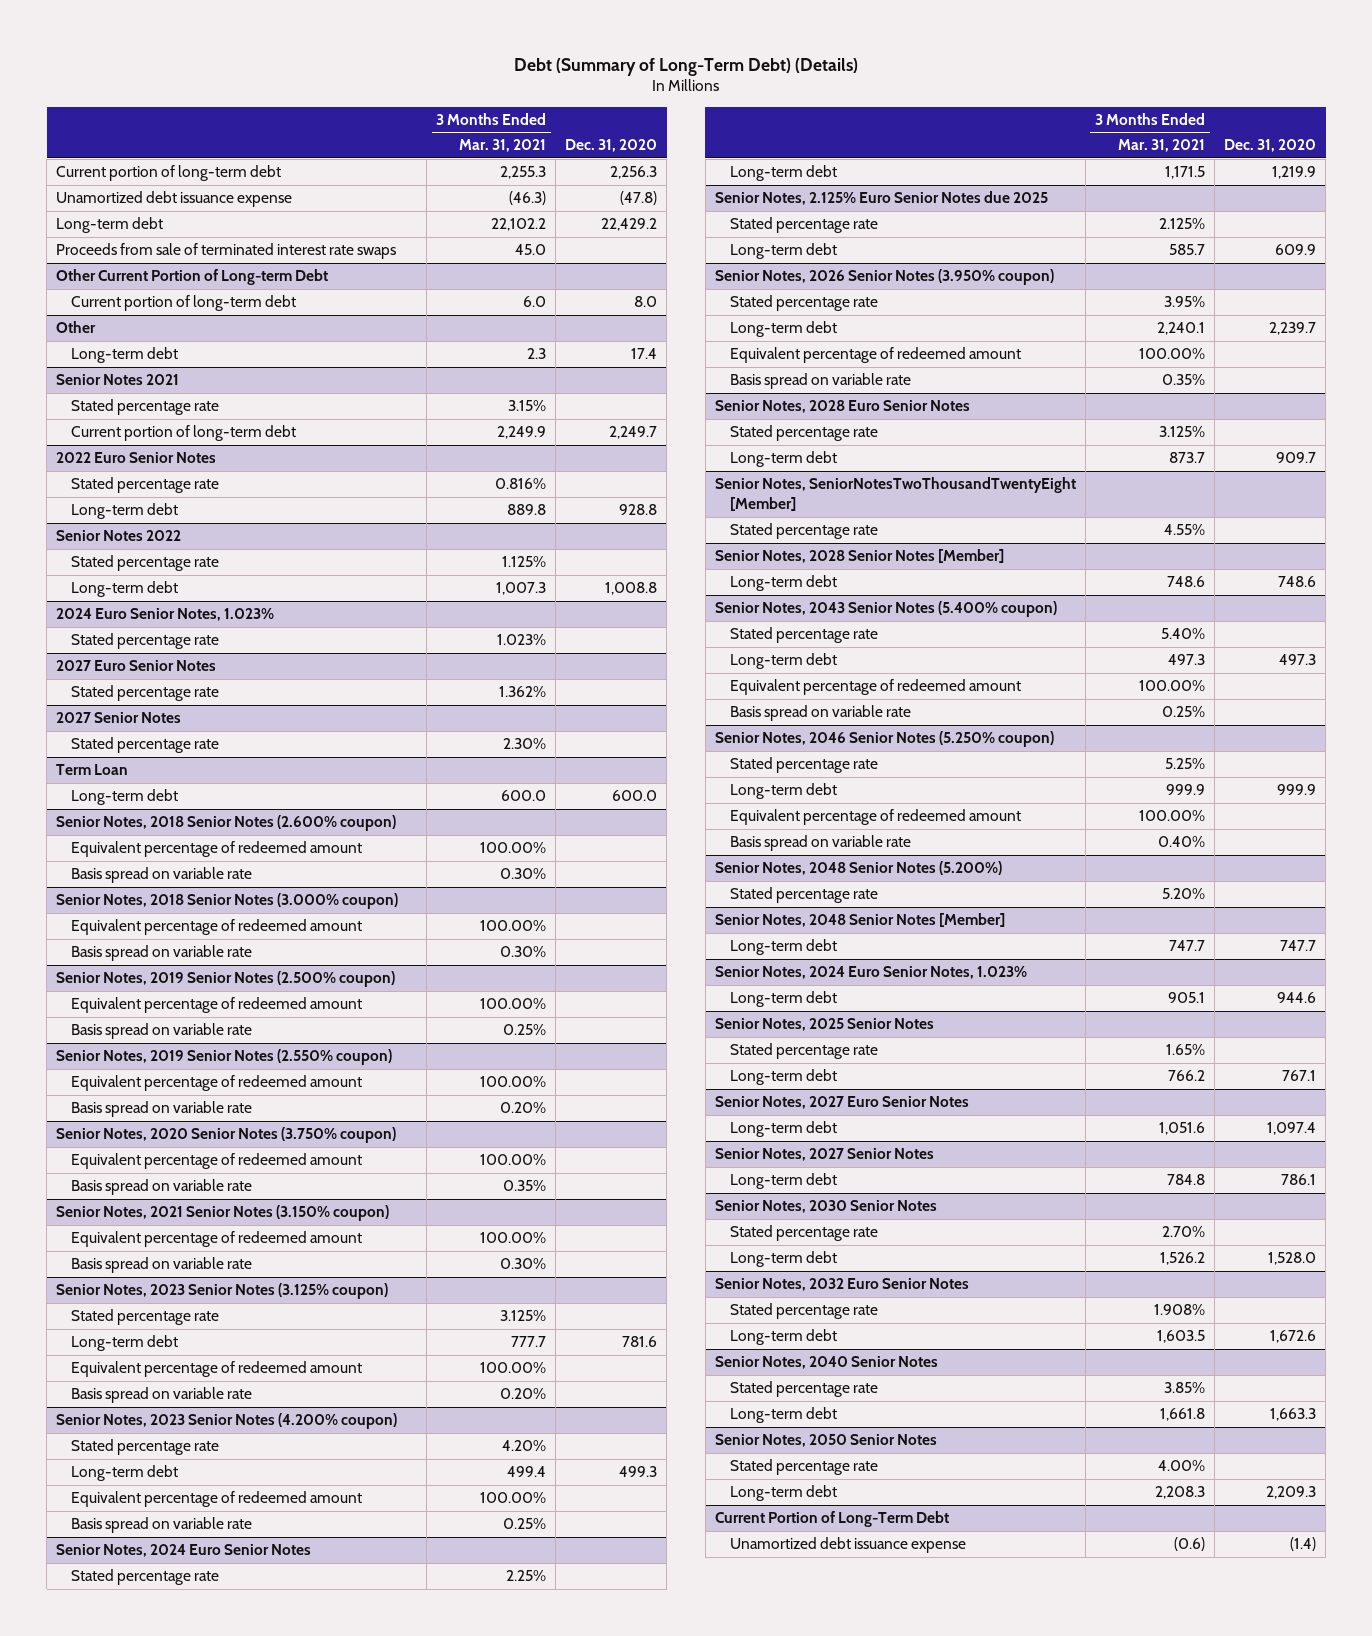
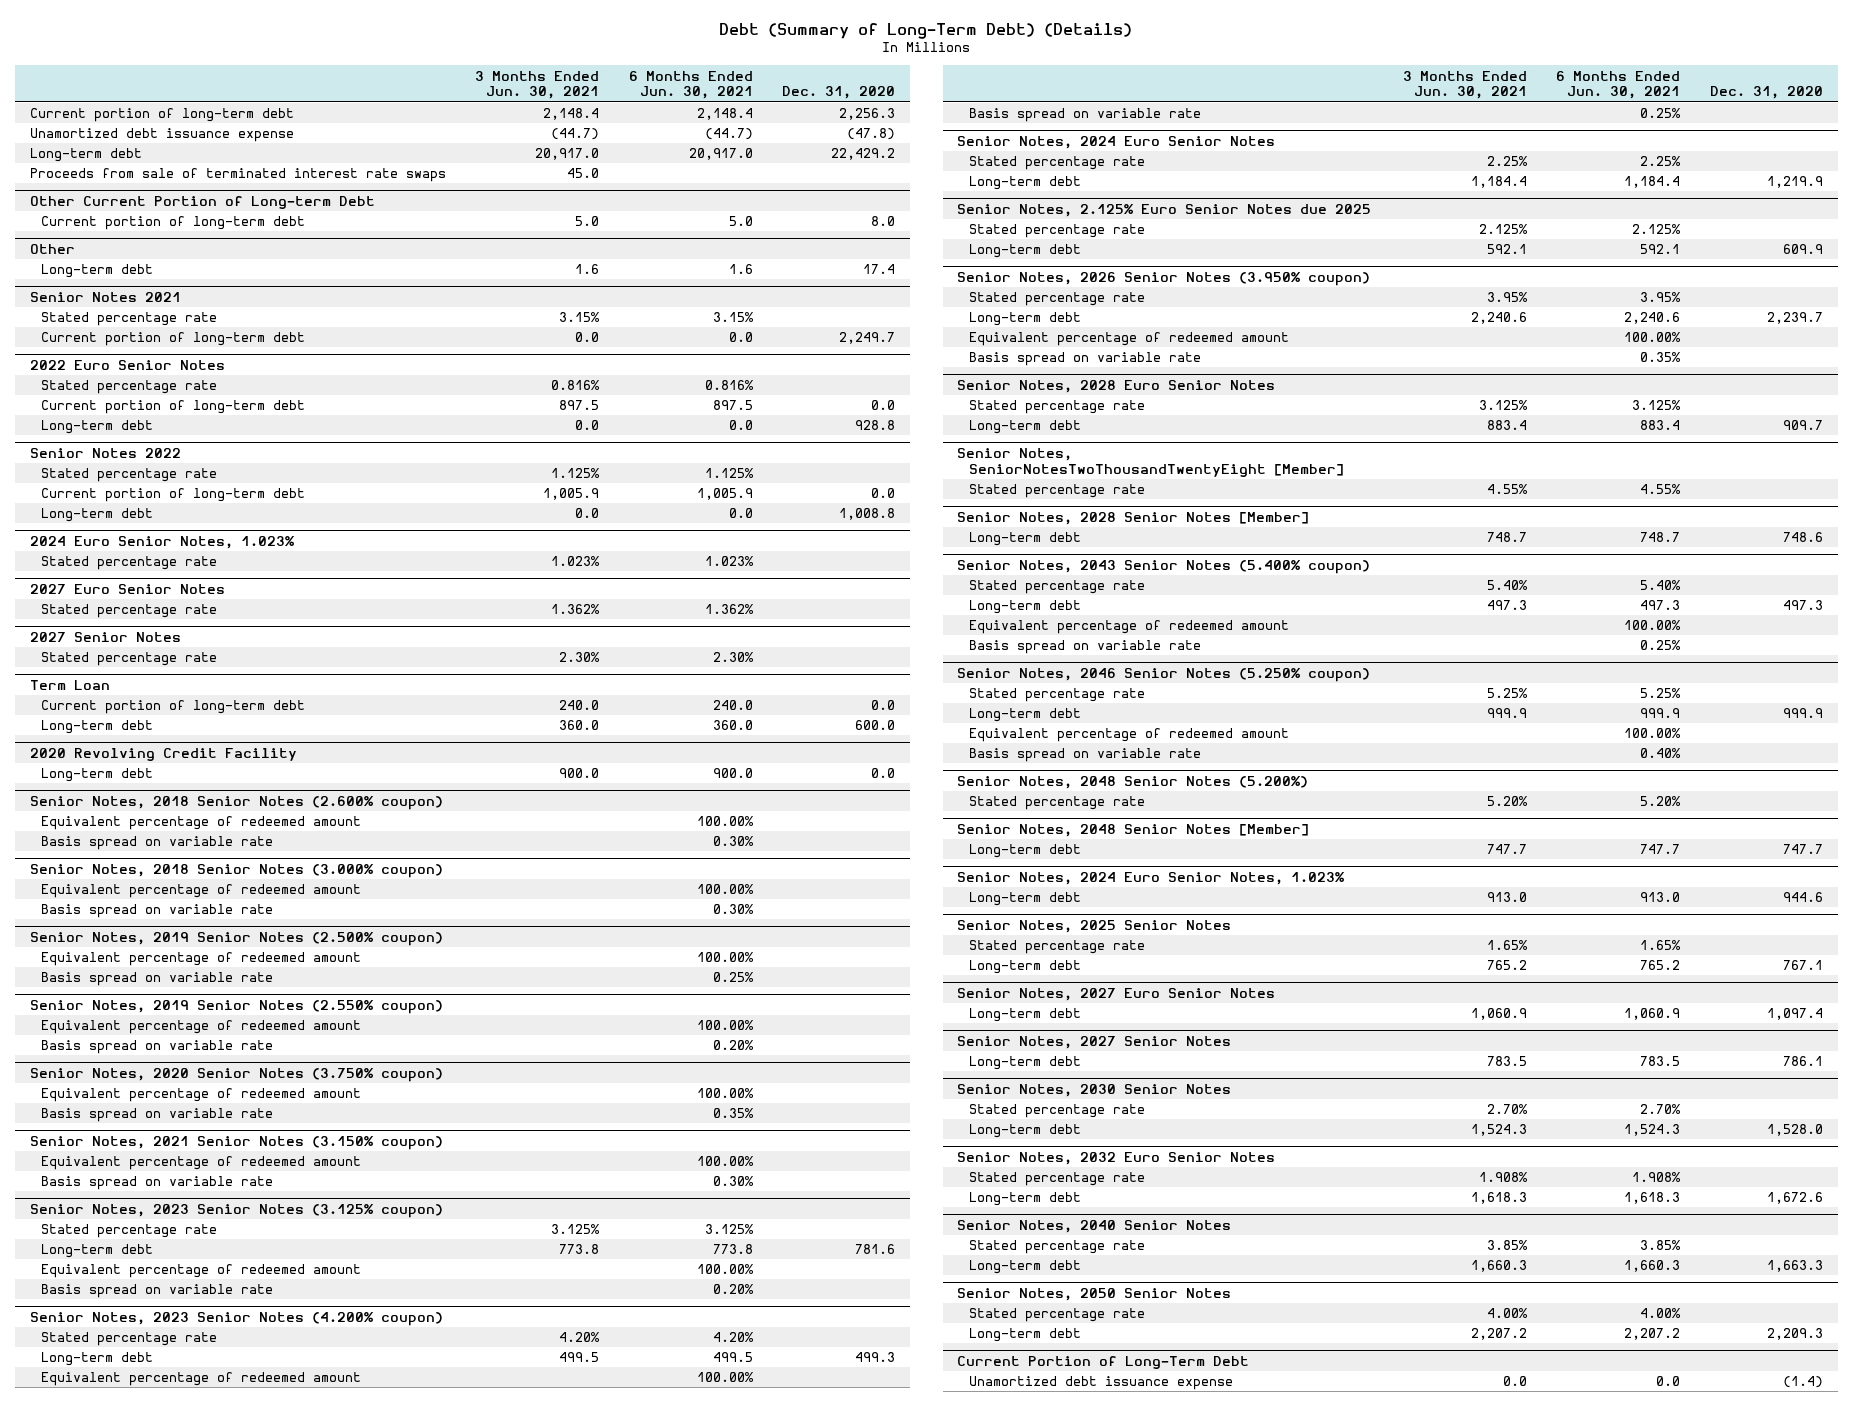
- | 3 Months Ended Mar. 31, 2021 | Dec. 31, 2020
+ | 3 Months Ended Jun. 30, 2021 | 6 Months Ended Jun. 30, 2021 | Dec. 31, 2020
@ 2022 Euro Senior Notes
+ Current portion of long-term debt | 897.5 | 897.5 | 0.0
@ Senior Notes 2022
+ Current portion of long-term debt | 1,005.9 | 1,005.9 | 0.0
@ Term Loan
+ Current portion of long-term debt | 240.0 | 240.0 | 0.0
+ 2020 Revolving Credit Facility
+ Long-term debt | 900.0 | 900.0 | 0.0

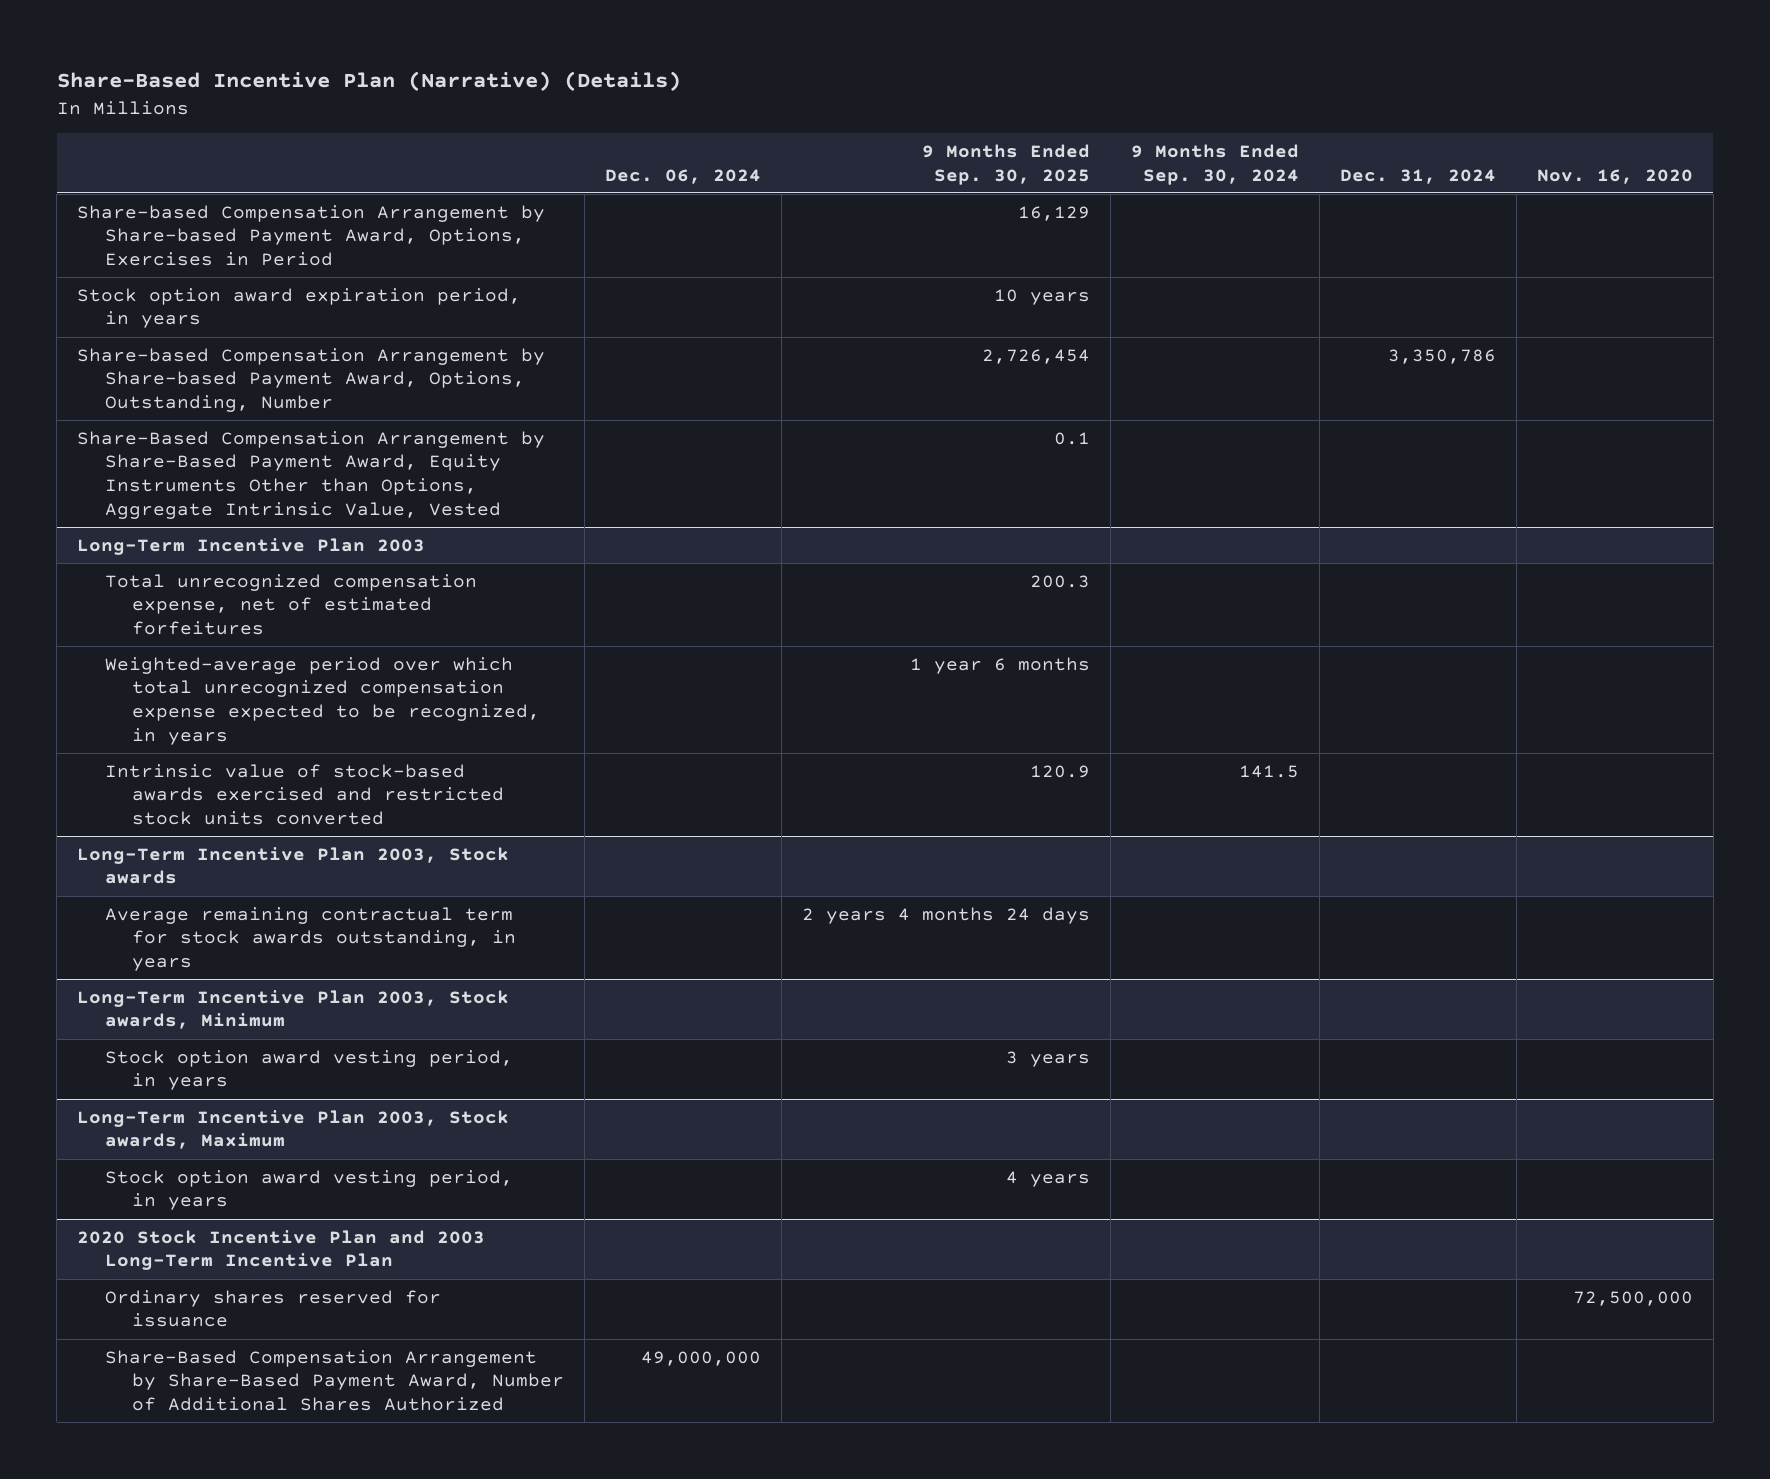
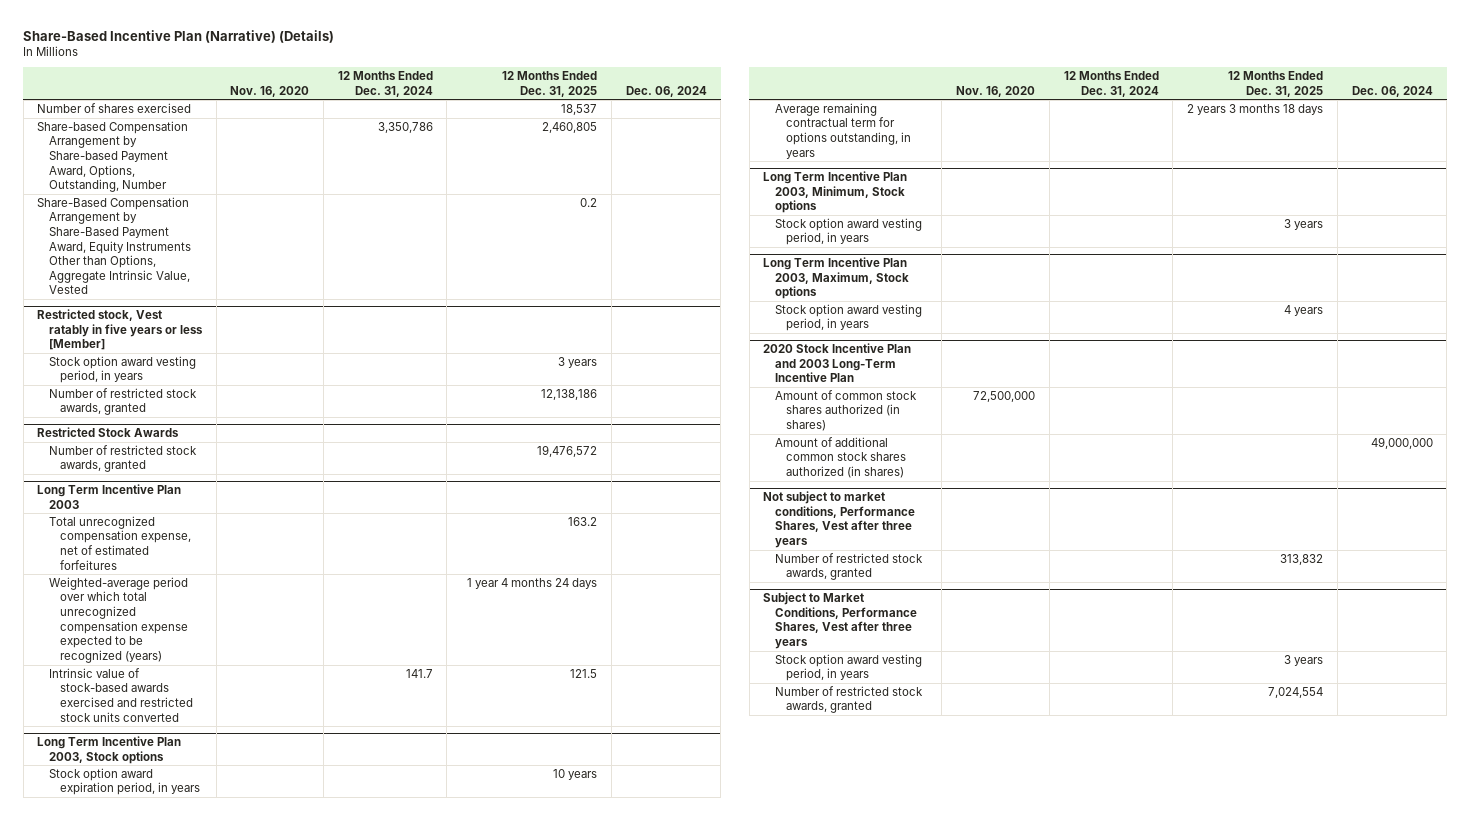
- | Dec. 06, 2024 | 9 Months Ended Sep. 30, 2025 | 9 Months Ended Sep. 30, 2024 | Dec. 31, 2024 | Nov. 16, 2020
+ | Nov. 16, 2020 | 12 Months Ended Dec. 31, 2024 | 12 Months Ended Dec. 31, 2025 | Dec. 06, 2024
- Share-based Compensation Arrangement by Share-based Payment Award, Options, Exercises in Period | | 16,129 | | |
- Stock option award expiration period, in years | | 10 years | | |
+ Number of shares exercised | | | 18,537 |
- Long-Term Incentive Plan 2003
+ Restricted stock, Vest ratably in five years or less [Member]
+ Stock option award vesting period, in years | | | 3 years |
+ Number of restricted stock awards, granted | | | 12,138,186 |
+ Restricted Stock Awards
+ Number of restricted stock awards, granted | | | 19,476,572 |
+ Long Term Incentive Plan 2003
- Weighted-average period over which total unrecognized compensation expense expected to be recognized, in years | | 1 year 6 months | | |
+ Weighted-average period over which total unrecognized compensation expense expected to be recognized (years) | | | 1 year 4 months 24 days |
- Long-Term Incentive Plan 2003, Stock awards
- Average remaining contractual term for stock awards outstanding, in years | | 2 years 4 months 24 days | | |
- Long-Term Incentive Plan 2003, Stock awards, Minimum
+ Long Term Incentive Plan 2003, Stock options
+ Stock option award expiration period, in years | | | 10 years |
+ Average remaining contractual term for options outstanding, in years | | | 2 years 3 months 18 days |
+ Long Term Incentive Plan 2003, Minimum, Stock options
- Long-Term Incentive Plan 2003, Stock awards, Maximum
+ Long Term Incentive Plan 2003, Maximum, Stock options
@ 2020 Stock Incentive Plan and 2003 Long-Term Incentive Plan
- Ordinary shares reserved for issuance | | | | | 72,500,000
- Share-Based Compensation Arrangement by Share-Based Payment Award, Number of Additional Shares Authorized | 49,000,000 | | | |
+ Amount of common stock shares authorized (in shares) | 72,500,000 | | |
+ Amount of additional common stock shares authorized (in shares) | | | | 49,000,000
+ Not subject to market conditions, Performance Shares, Vest after three years
+ Number of restricted stock awards, granted | | | 313,832 |
+ Subject to Market Conditions, Performance Shares, Vest after three years
+ Stock option award vesting period, in years | | | 3 years |
+ Number of restricted stock awards, granted | | | 7,024,554 |

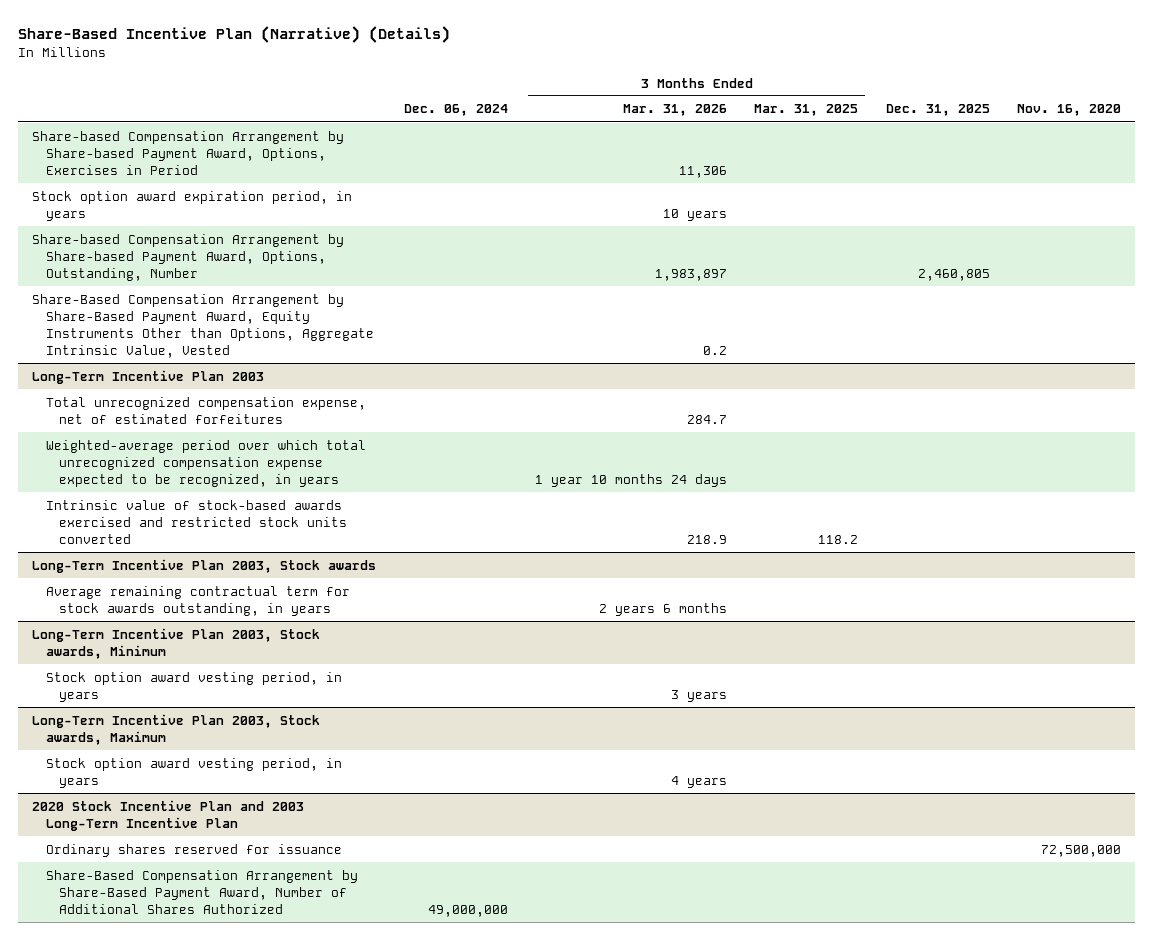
- | Nov. 16, 2020 | 12 Months Ended Dec. 31, 2024 | 12 Months Ended Dec. 31, 2025 | Dec. 06, 2024
+ | Dec. 06, 2024 | 3 Months Ended Mar. 31, 2026 | 3 Months Ended Mar. 31, 2025 | Dec. 31, 2025 | Nov. 16, 2020
- Number of shares exercised | | | 18,537 |
+ Share-based Compensation Arrangement by Share-based Payment Award, Options, Exercises in Period | | 11,306 | | |
+ Stock option award expiration period, in years | | 10 years | | |
- Restricted stock, Vest ratably in five years or less [Member]
- Stock option award vesting period, in years | | | 3 years |
- Number of restricted stock awards, granted | | | 12,138,186 |
- Restricted Stock Awards
- Number of restricted stock awards, granted | | | 19,476,572 |
- Long Term Incentive Plan 2003
+ Long-Term Incentive Plan 2003
- Weighted-average period over which total unrecognized compensation expense expected to be recognized (years) | | | 1 year 4 months 24 days |
+ Weighted-average period over which total unrecognized compensation expense expected to be recognized, in years | | 1 year 10 months 24 days | | |
- Long Term Incentive Plan 2003, Stock options
- Stock option award expiration period, in years | | | 10 years |
- Average remaining contractual term for options outstanding, in years | | | 2 years 3 months 18 days |
- Long Term Incentive Plan 2003, Minimum, Stock options
+ Long-Term Incentive Plan 2003, Stock awards
+ Average remaining contractual term for stock awards outstanding, in years | | 2 years 6 months | | |
+ Long-Term Incentive Plan 2003, Stock awards, Minimum
- Long Term Incentive Plan 2003, Maximum, Stock options
+ Long-Term Incentive Plan 2003, Stock awards, Maximum
@ 2020 Stock Incentive Plan and 2003 Long-Term Incentive Plan
- Amount of common stock shares authorized (in shares) | 72,500,000 | | |
- Amount of additional common stock shares authorized (in shares) | | | | 49,000,000
- Not subject to market conditions, Performance Shares, Vest after three years
- Number of restricted stock awards, granted | | | 313,832 |
- Subject to Market Conditions, Performance Shares, Vest after three years
- Stock option award vesting period, in years | | | 3 years |
- Number of restricted stock awards, granted | | | 7,024,554 |
@ 2020 Stock Incentive Plan and 2003 Long-Term Incentive Plan
+ Ordinary shares reserved for issuance | | | | | 72,500,000
+ Share-Based Compensation Arrangement by Share-Based Payment Award, Number of Additional Shares Authorized | 49,000,000 | | | |

